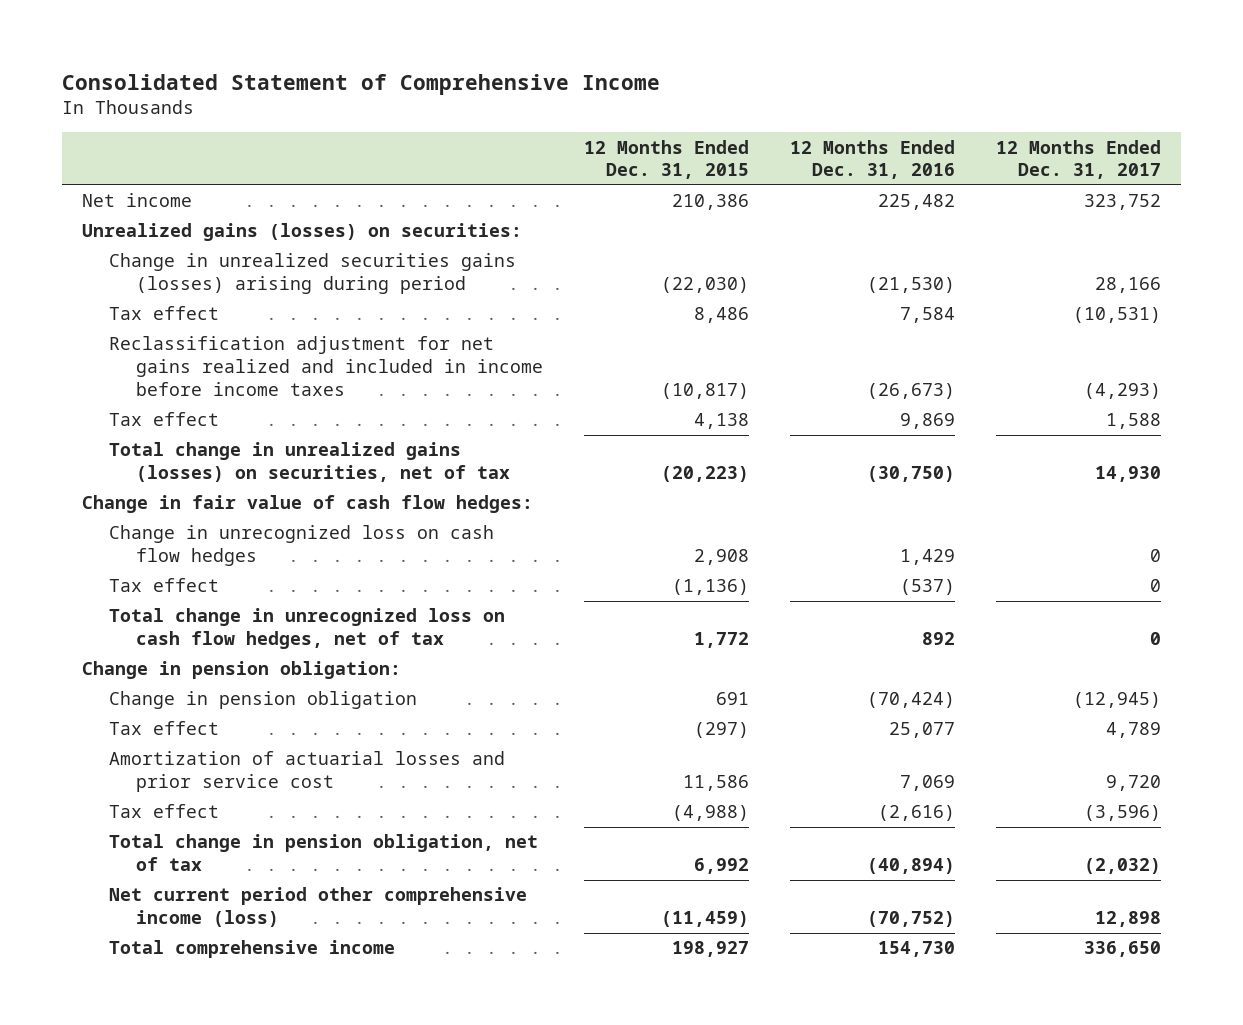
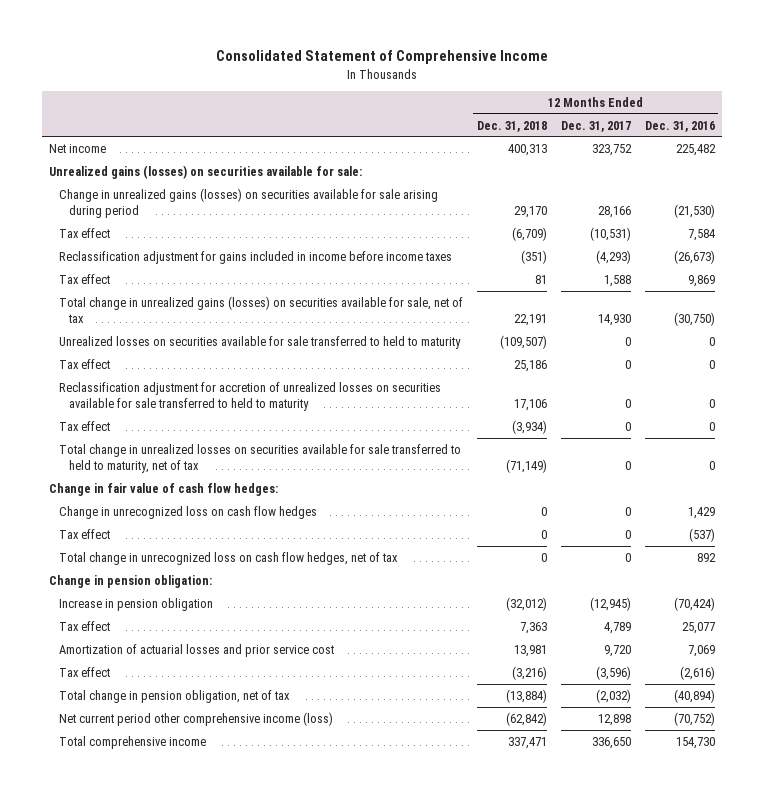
- | 12 Months Ended Dec. 31, 2015 | 12 Months Ended Dec. 31, 2016 | 12 Months Ended Dec. 31, 2017
+ | 12 Months Ended Dec. 31, 2018 | 12 Months Ended Dec. 31, 2017 | 12 Months Ended Dec. 31, 2016
- Unrealized gains (losses) on securities:
- Change in unrealized securities gains (losses) arising during period | (22,030) | (21,530) | 28,166
+ Unrealized gains (losses) on securities available for sale:
+ Change in unrealized gains (losses) on securities available for sale arising during period | 29,170 | 28,166 | (21,530)
- Reclassification adjustment for net gains realized and included in income before income taxes | (10,817) | (26,673) | (4,293)
+ Reclassification adjustment for gains included in income before income taxes | (351) | (4,293) | (26,673)
- Total change in unrealized gains (losses) on securities, net of tax | (20,223) | (30,750) | 14,930
+ Total change in unrealized gains (losses) on securities available for sale, net of tax | 22,191 | 14,930 | (30,750)
+ Unrealized losses on securities available for sale transferred to held to maturity | (109,507) | 0 | 0
+ Tax effect | 25,186 | 0 | 0
+ Reclassification adjustment for accretion of unrealized losses on securities available for sale transferred to held to maturity | 17,106 | 0 | 0
+ Tax effect | (3,934) | 0 | 0
+ Total change in unrealized losses on securities available for sale transferred to held to maturity, net of tax | (71,149) | 0 | 0
- Change in pension obligation | 691 | (70,424) | (12,945)
+ Increase in pension obligation | (32,012) | (12,945) | (70,424)

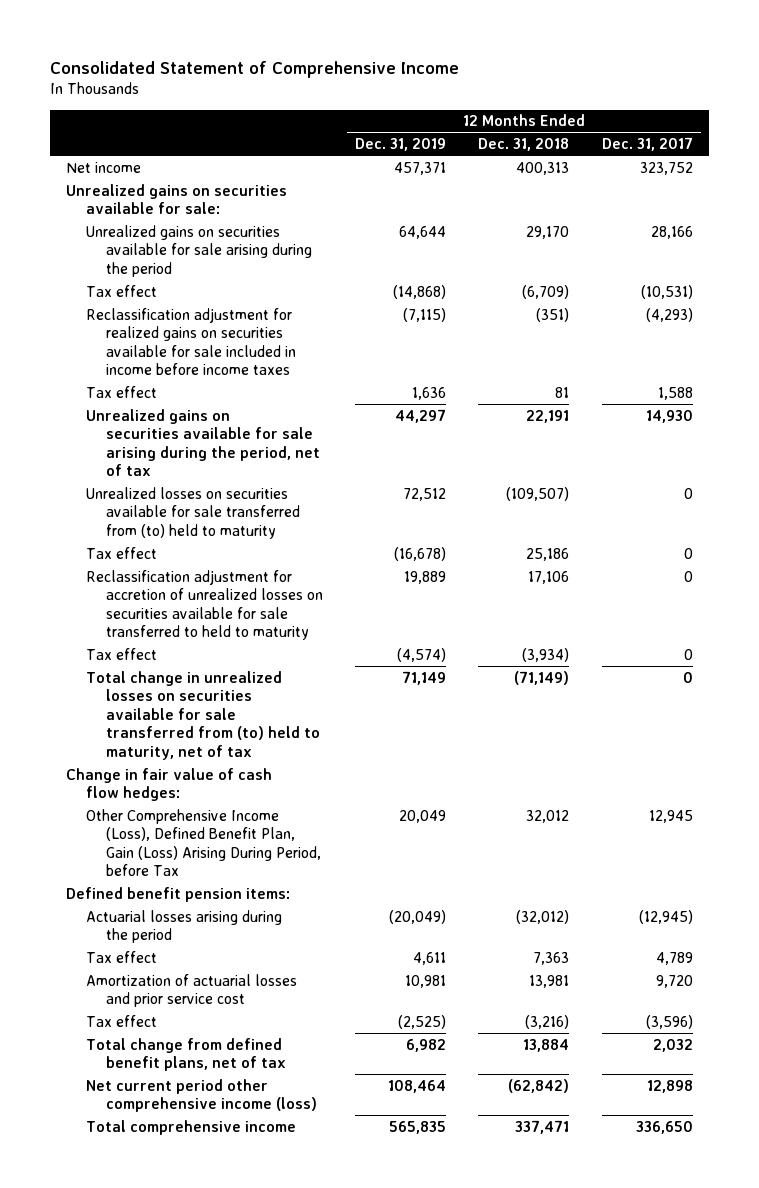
- | 12 Months Ended Dec. 31, 2018 | 12 Months Ended Dec. 31, 2017 | 12 Months Ended Dec. 31, 2016
+ | 12 Months Ended Dec. 31, 2019 | 12 Months Ended Dec. 31, 2018 | 12 Months Ended Dec. 31, 2017
- Unrealized gains (losses) on securities available for sale:
- Change in unrealized gains (losses) on securities available for sale arising during period | 29,170 | 28,166 | (21,530)
+ Unrealized gains on securities available for sale:
+ Unrealized gains on securities available for sale arising during the period | 64,644 | 29,170 | 28,166
- Reclassification adjustment for gains included in income before income taxes | (351) | (4,293) | (26,673)
+ Reclassification adjustment for realized gains on securities available for sale included in income before income taxes | (7,115) | (351) | (4,293)
- Total change in unrealized gains (losses) on securities available for sale, net of tax | 22,191 | 14,930 | (30,750)
- Unrealized losses on securities available for sale transferred to held to maturity | (109,507) | 0 | 0
+ Unrealized gains on securities available for sale arising during the period, net of tax | 44,297 | 22,191 | 14,930
+ Unrealized losses on securities available for sale transferred from (to) held to maturity | 72,512 | (109,507) | 0
- Total change in unrealized losses on securities available for sale transferred to held to maturity, net of tax | (71,149) | 0 | 0
+ Total change in unrealized losses on securities available for sale transferred from (to) held to maturity, net of tax | 71,149 | (71,149) | 0
- Change in unrecognized loss on cash flow hedges | 0 | 0 | 1,429
- Tax effect | 0 | 0 | (537)
- Total change in unrecognized loss on cash flow hedges, net of tax | 0 | 0 | 892
- Change in pension obligation:
- Increase in pension obligation | (32,012) | (12,945) | (70,424)
+ Other Comprehensive Income (Loss), Defined Benefit Plan, Gain (Loss) Arising During Period, before Tax | 20,049 | 32,012 | 12,945
+ Defined benefit pension items:
+ Actuarial losses arising during the period | (20,049) | (32,012) | (12,945)
- Total change in pension obligation, net of tax | (13,884) | (2,032) | (40,894)
+ Total change from defined benefit plans, net of tax | 6,982 | 13,884 | 2,032

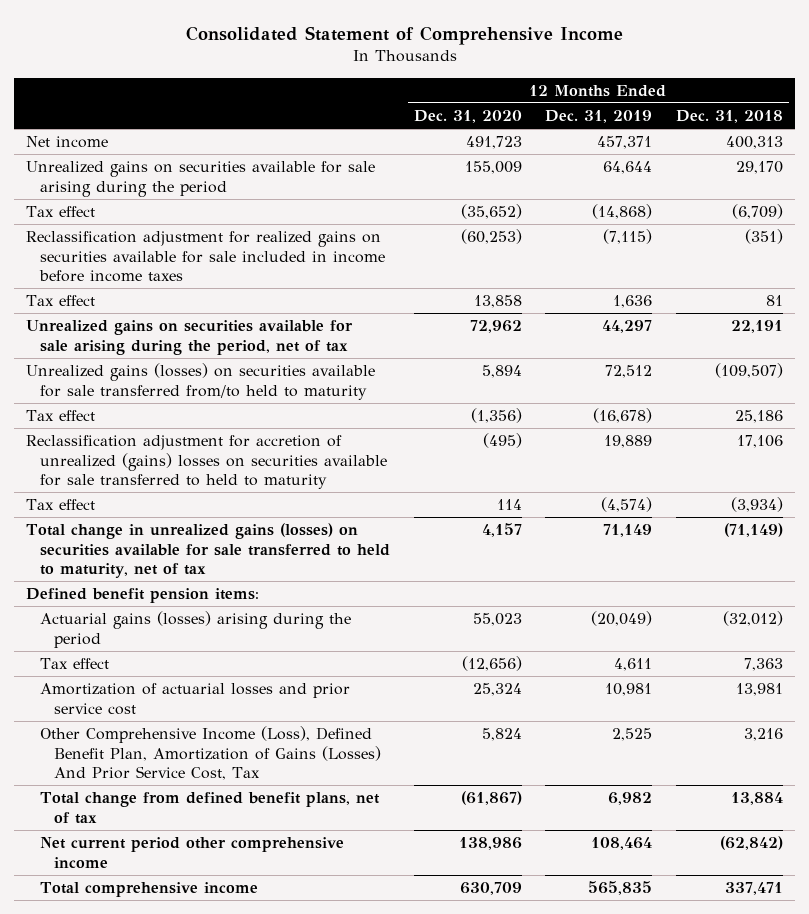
- | 12 Months Ended Dec. 31, 2019 | 12 Months Ended Dec. 31, 2018 | 12 Months Ended Dec. 31, 2017
+ | 12 Months Ended Dec. 31, 2020 | 12 Months Ended Dec. 31, 2019 | 12 Months Ended Dec. 31, 2018
- Unrealized gains on securities available for sale:
- Unrealized losses on securities available for sale transferred from (to) held to maturity | 72,512 | (109,507) | 0
+ Unrealized gains (losses) on securities available for sale transferred from/to held to maturity | 5,894 | 72,512 | (109,507)
- Reclassification adjustment for accretion of unrealized losses on securities available for sale transferred to held to maturity | 19,889 | 17,106 | 0
+ Reclassification adjustment for accretion of unrealized (gains) losses on securities available for sale transferred to held to maturity | (495) | 19,889 | 17,106
- Total change in unrealized losses on securities available for sale transferred from (to) held to maturity, net of tax | 71,149 | (71,149) | 0
- Change in fair value of cash flow hedges:
- Other Comprehensive Income (Loss), Defined Benefit Plan, Gain (Loss) Arising During Period, before Tax | 20,049 | 32,012 | 12,945
+ Total change in unrealized gains (losses) on securities available for sale transferred to held to maturity, net of tax | 4,157 | 71,149 | (71,149)
- Actuarial losses arising during the period | (20,049) | (32,012) | (12,945)
+ Actuarial gains (losses) arising during the period | 55,023 | (20,049) | (32,012)
- Tax effect | (2,525) | (3,216) | (3,596)
+ Other Comprehensive Income (Loss), Defined Benefit Plan, Amortization of Gains (Losses) And Prior Service Cost, Tax | 5,824 | 2,525 | 3,216
- Net current period other comprehensive income (loss) | 108,464 | (62,842) | 12,898
+ Net current period other comprehensive income | 138,986 | 108,464 | (62,842)

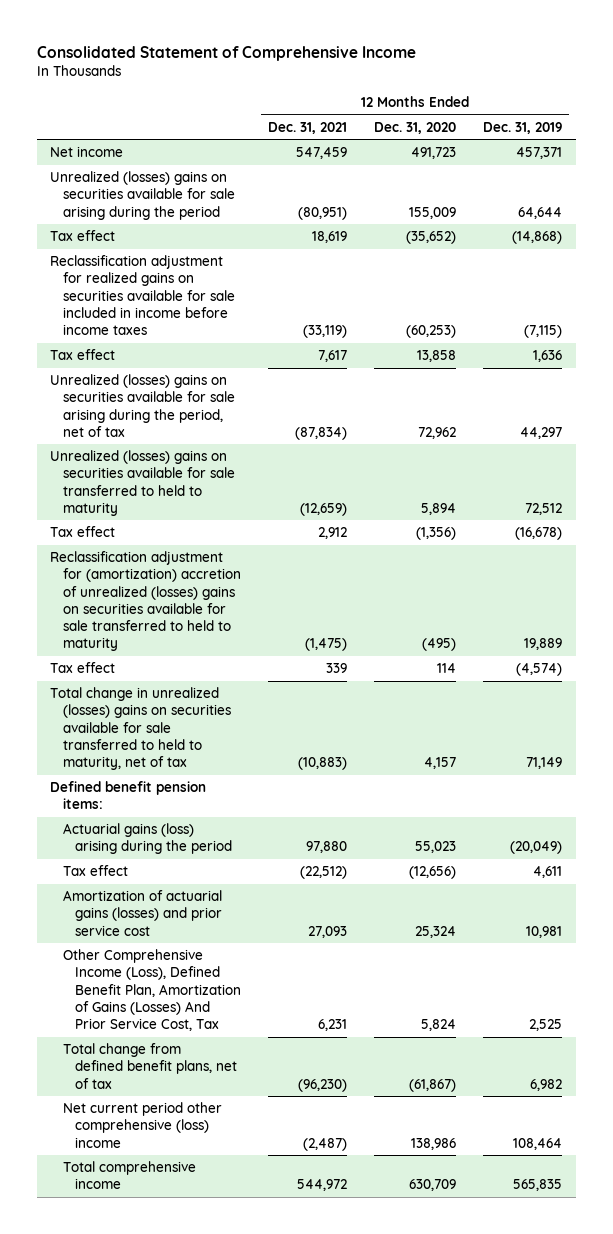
- | 12 Months Ended Dec. 31, 2020 | 12 Months Ended Dec. 31, 2019 | 12 Months Ended Dec. 31, 2018
+ | 12 Months Ended Dec. 31, 2021 | 12 Months Ended Dec. 31, 2020 | 12 Months Ended Dec. 31, 2019
- Unrealized gains on securities available for sale arising during the period | 155,009 | 64,644 | 29,170
+ Unrealized (losses) gains on securities available for sale arising during the period | (80,951) | 155,009 | 64,644
- Unrealized gains on securities available for sale arising during the period, net of tax | 72,962 | 44,297 | 22,191
- Unrealized gains (losses) on securities available for sale transferred from/to held to maturity | 5,894 | 72,512 | (109,507)
+ Unrealized (losses) gains on securities available for sale arising during the period, net of tax | (87,834) | 72,962 | 44,297
+ Unrealized (losses) gains on securities available for sale transferred to held to maturity | (12,659) | 5,894 | 72,512
- Reclassification adjustment for accretion of unrealized (gains) losses on securities available for sale transferred to held to maturity | (495) | 19,889 | 17,106
+ Reclassification adjustment for (amortization) accretion of unrealized (losses) gains on securities available for sale transferred to held to maturity | (1,475) | (495) | 19,889
- Total change in unrealized gains (losses) on securities available for sale transferred to held to maturity, net of tax | 4,157 | 71,149 | (71,149)
+ Total change in unrealized (losses) gains on securities available for sale transferred to held to maturity, net of tax | (10,883) | 4,157 | 71,149
- Actuarial gains (losses) arising during the period | 55,023 | (20,049) | (32,012)
+ Actuarial gains (loss) arising during the period | 97,880 | 55,023 | (20,049)
- Amortization of actuarial losses and prior service cost | 25,324 | 10,981 | 13,981
+ Amortization of actuarial gains (losses) and prior service cost | 27,093 | 25,324 | 10,981
- Net current period other comprehensive income | 138,986 | 108,464 | (62,842)
+ Net current period other comprehensive (loss) income | (2,487) | 138,986 | 108,464

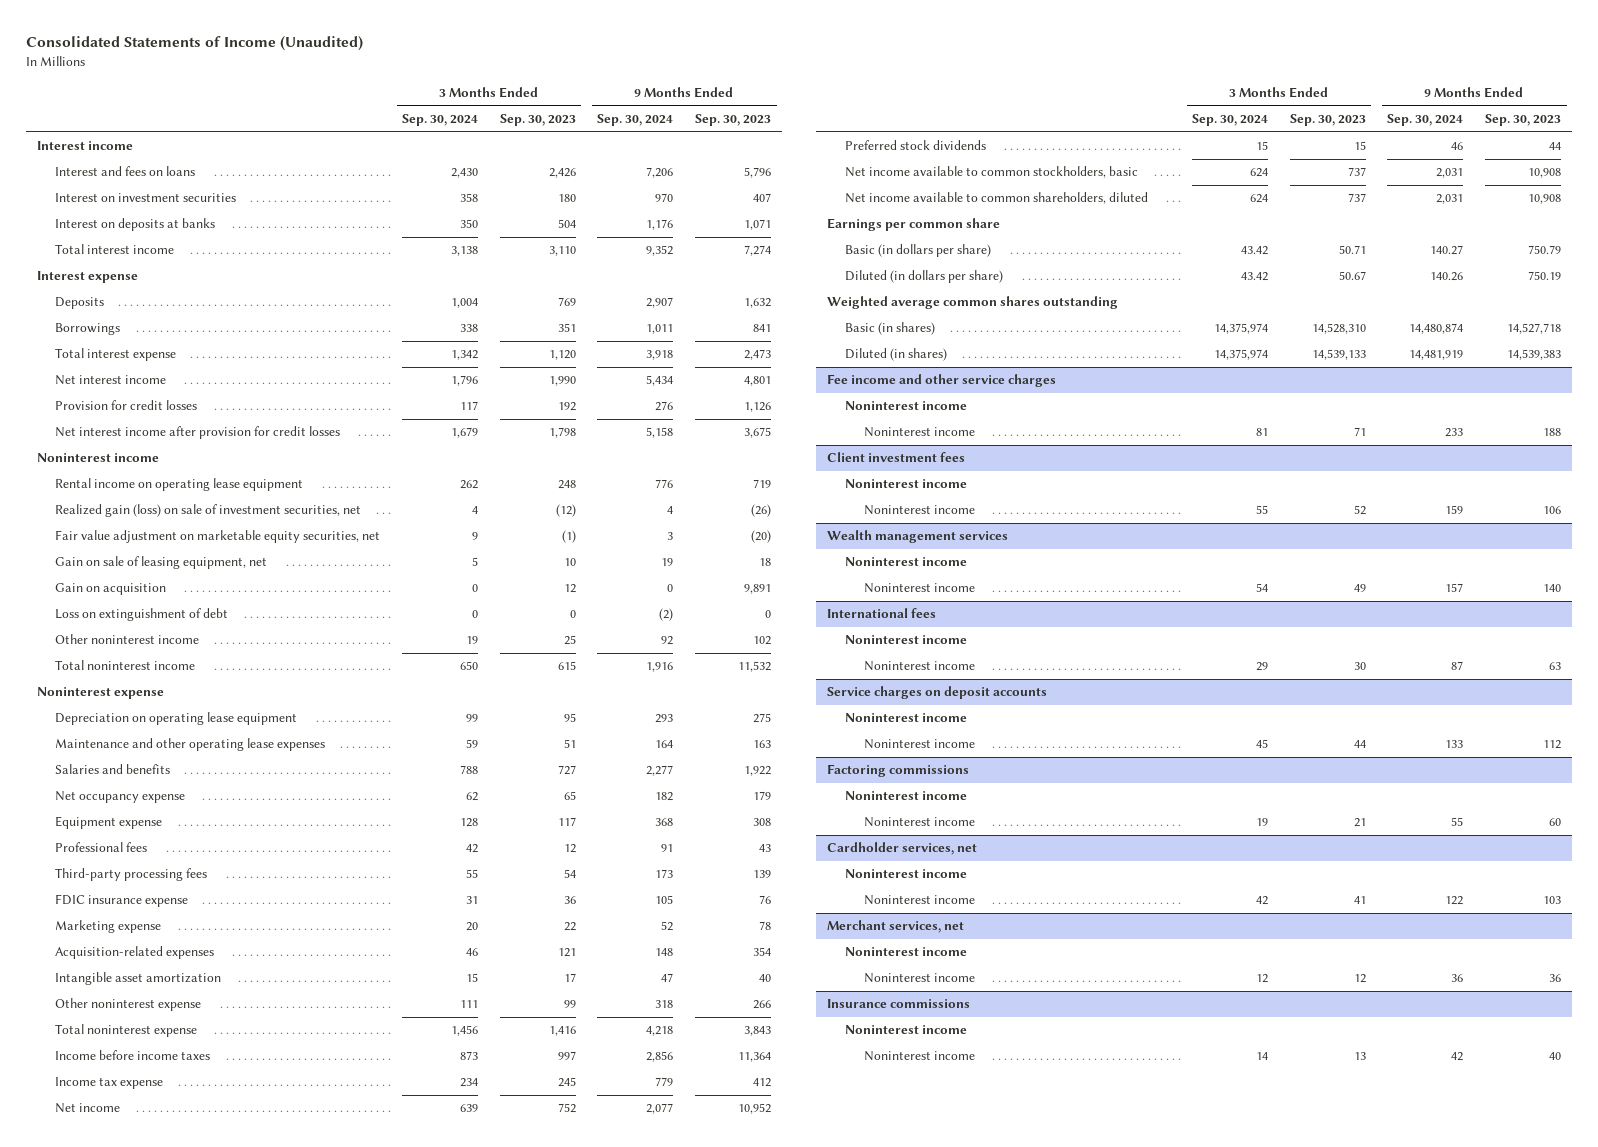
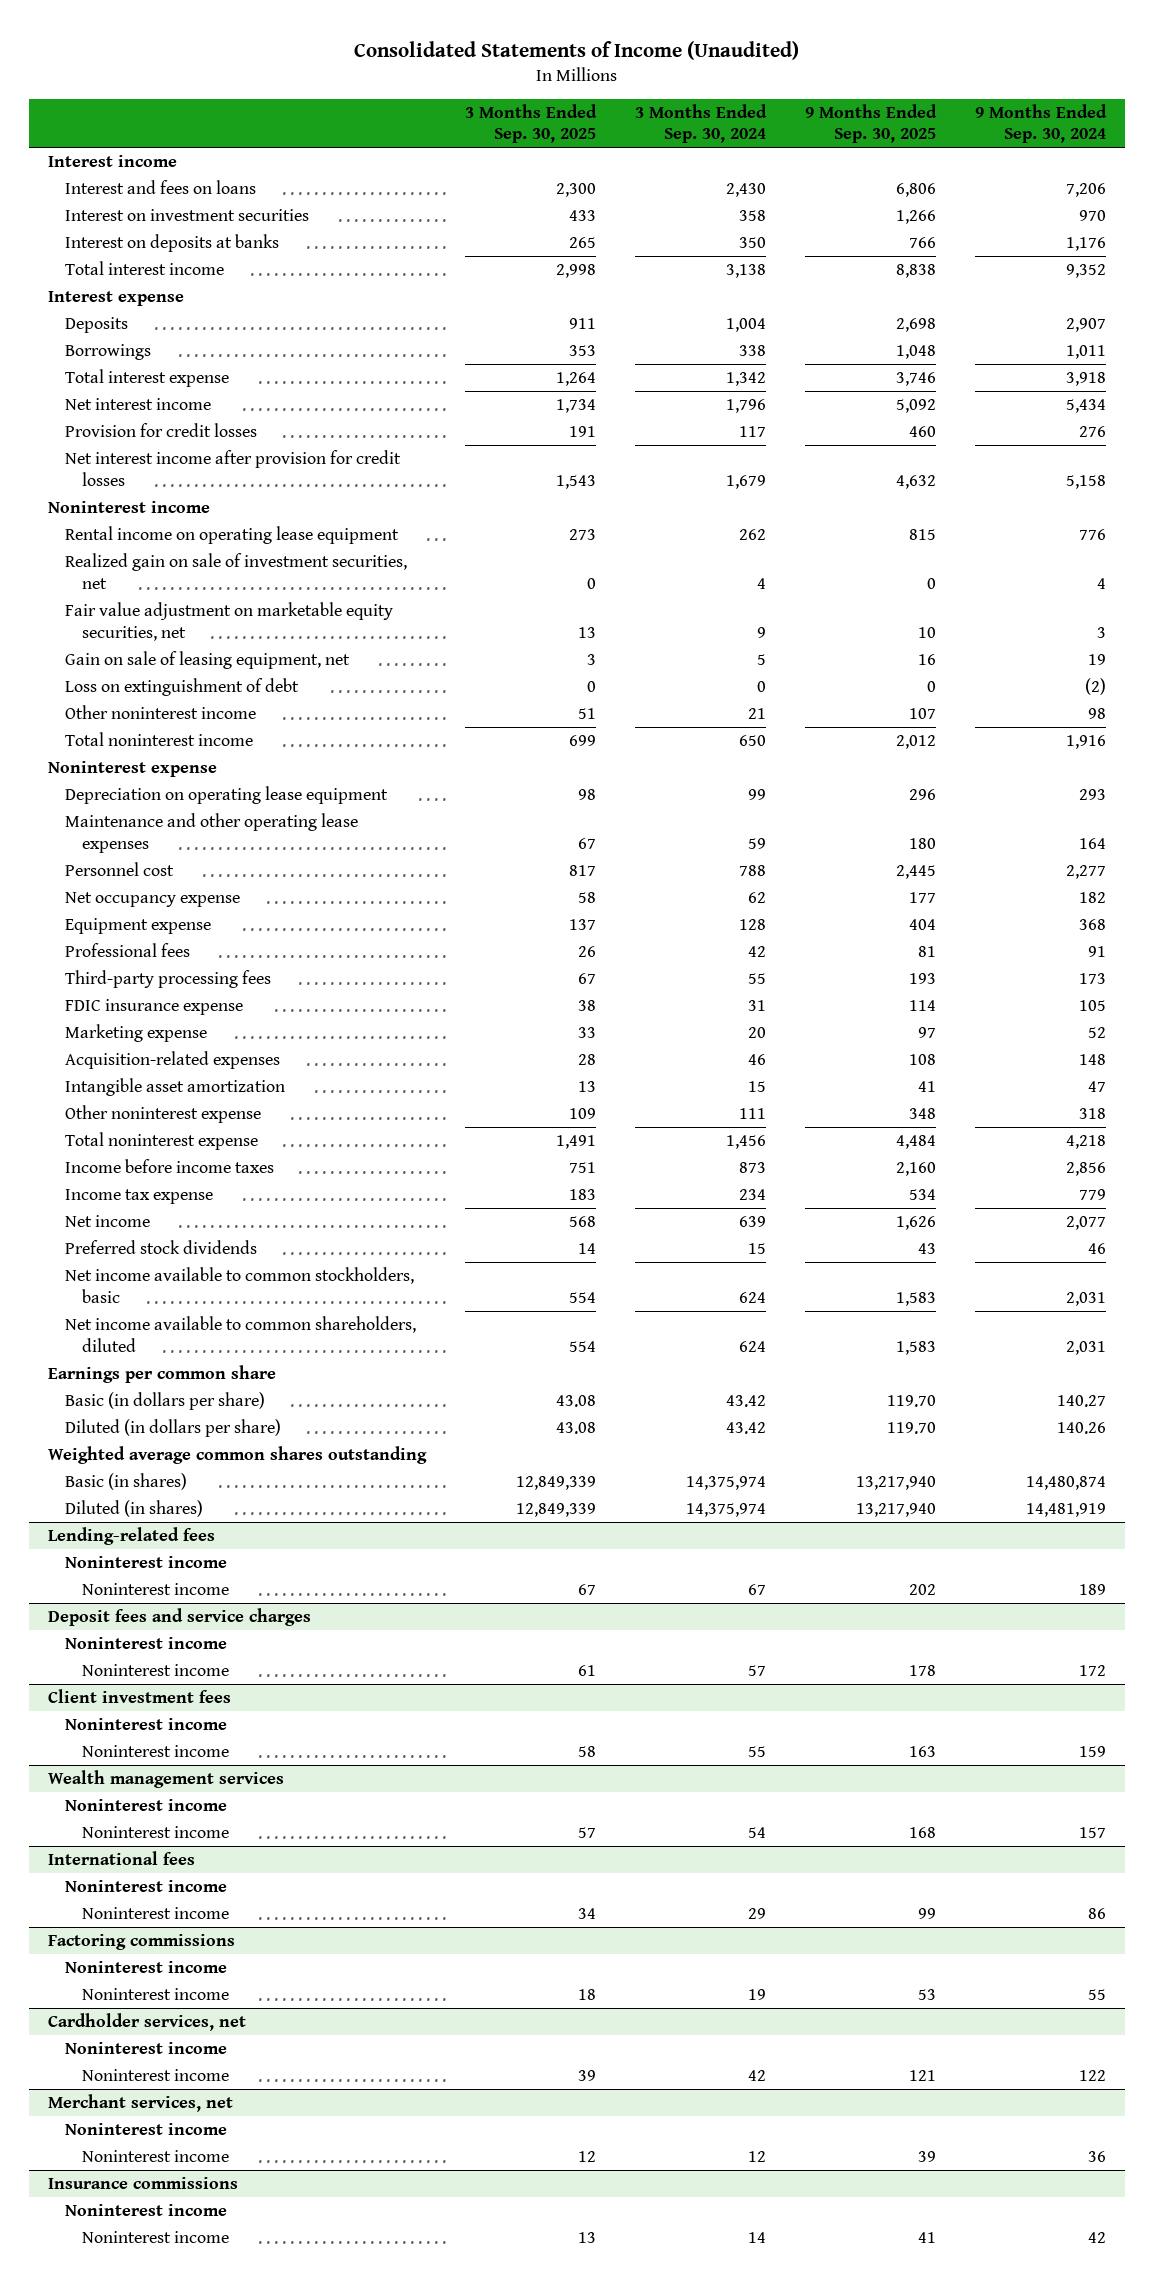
- | 3 Months Ended Sep. 30, 2024 | 3 Months Ended Sep. 30, 2023 | 9 Months Ended Sep. 30, 2024 | 9 Months Ended Sep. 30, 2023
+ | 3 Months Ended Sep. 30, 2025 | 3 Months Ended Sep. 30, 2024 | 9 Months Ended Sep. 30, 2025 | 9 Months Ended Sep. 30, 2024
- Realized gain (loss) on sale of investment securities, net | 4 | (12) | 4 | (26)
+ Realized gain on sale of investment securities, net | 0 | 4 | 0 | 4
- Gain on acquisition | 0 | 12 | 0 | 9,891
- Other noninterest income | 19 | 25 | 92 | 102
+ Other noninterest income | 51 | 21 | 107 | 98
- Salaries and benefits | 788 | 727 | 2,277 | 1,922
+ Personnel cost | 817 | 788 | 2,445 | 2,277
- Fee income and other service charges
+ Lending-related fees
- Noninterest income | 81 | 71 | 233 | 188
+ Noninterest income | 67 | 67 | 202 | 189
+ Deposit fees and service charges
+ Noninterest income
+ Noninterest income | 61 | 57 | 178 | 172
@ International fees
- Noninterest income | 29 | 30 | 87 | 63
- Service charges on deposit accounts
- Noninterest income
- Noninterest income | 45 | 44 | 133 | 112
@ International fees
+ Noninterest income | 34 | 29 | 99 | 86

